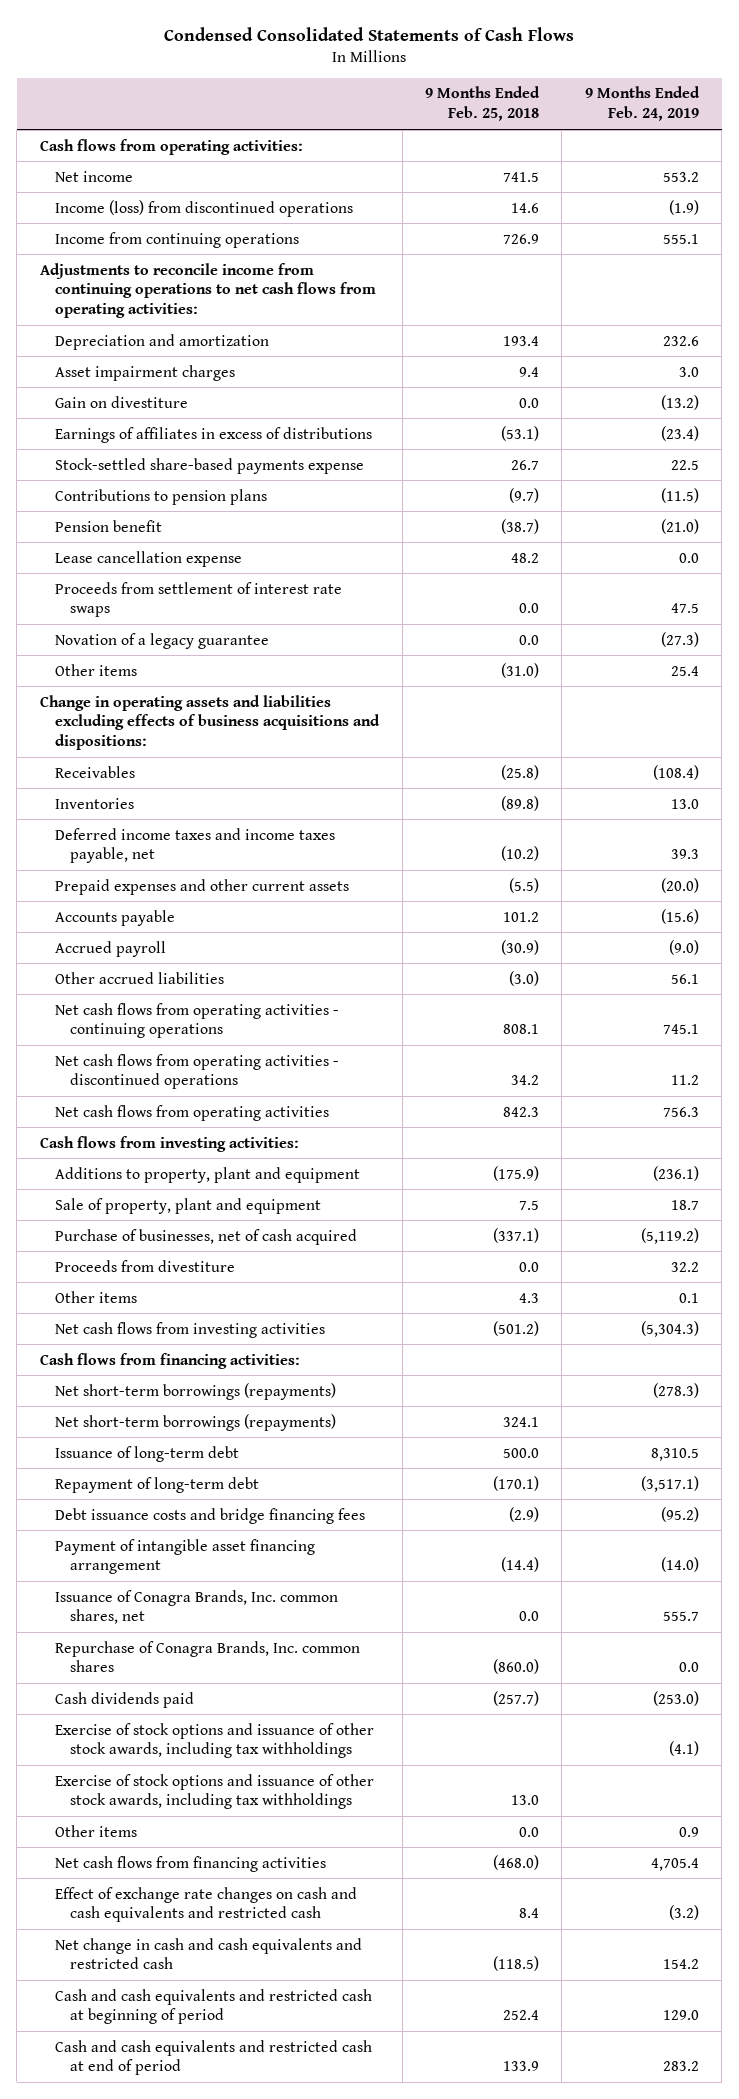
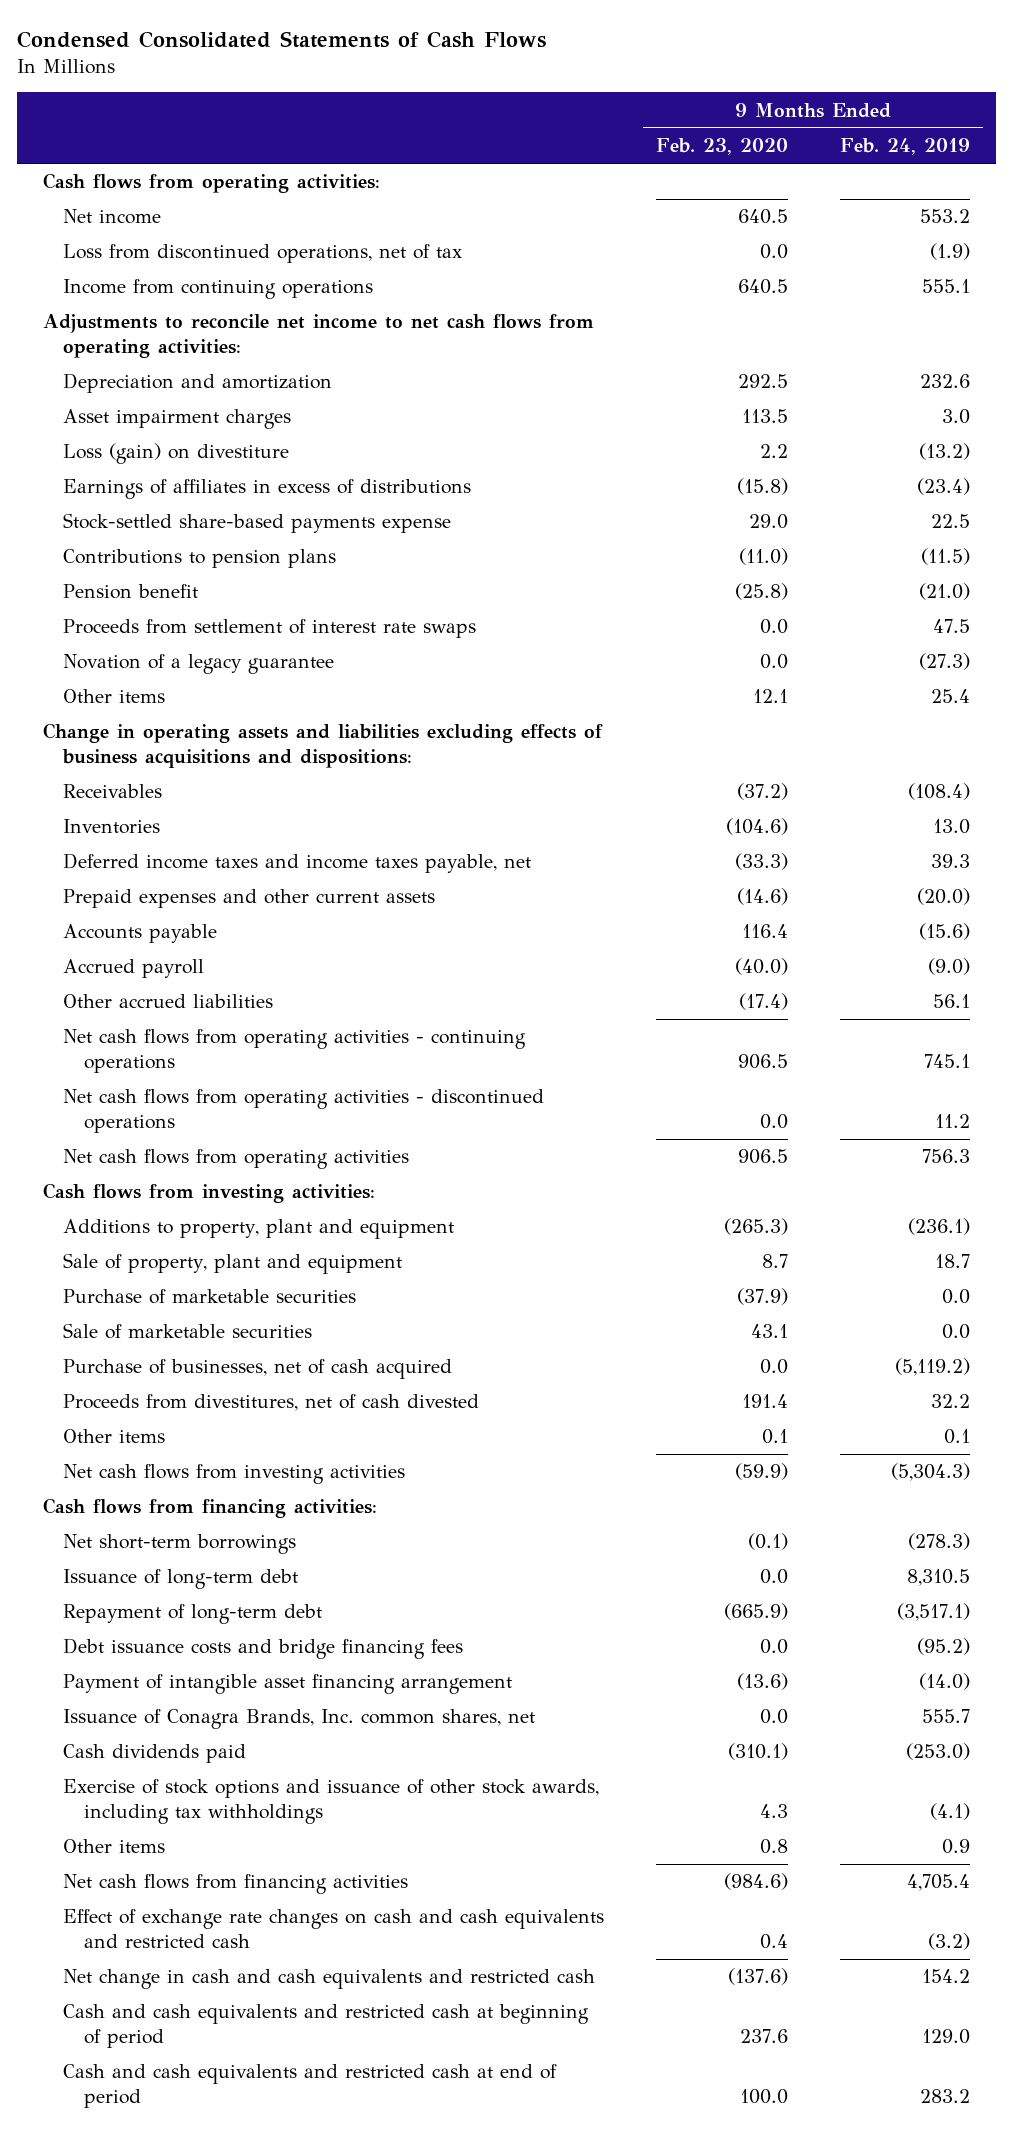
- | 9 Months Ended Feb. 25, 2018 | 9 Months Ended Feb. 24, 2019
+ | 9 Months Ended Feb. 23, 2020 | 9 Months Ended Feb. 24, 2019
- Income (loss) from discontinued operations | 14.6 | (1.9)
+ Loss from discontinued operations, net of tax | 0.0 | (1.9)
- Adjustments to reconcile income from continuing operations to net cash flows from operating activities:
+ Adjustments to reconcile net income to net cash flows from operating activities:
- Gain on divestiture | 0.0 | (13.2)
+ Loss (gain) on divestiture | 2.2 | (13.2)
- Lease cancellation expense | 48.2 | 0.0
+ Purchase of marketable securities | (37.9) | 0.0
+ Sale of marketable securities | 43.1 | 0.0
- Proceeds from divestiture | 0.0 | 32.2
+ Proceeds from divestitures, net of cash divested | 191.4 | 32.2
- Net short-term borrowings (repayments) | | (278.3)
- Net short-term borrowings (repayments) | 324.1 |
+ Net short-term borrowings | (0.1) | (278.3)
- Repurchase of Conagra Brands, Inc. common shares | (860.0) | 0.0
- Exercise of stock options and issuance of other stock awards, including tax withholdings | 13.0 |

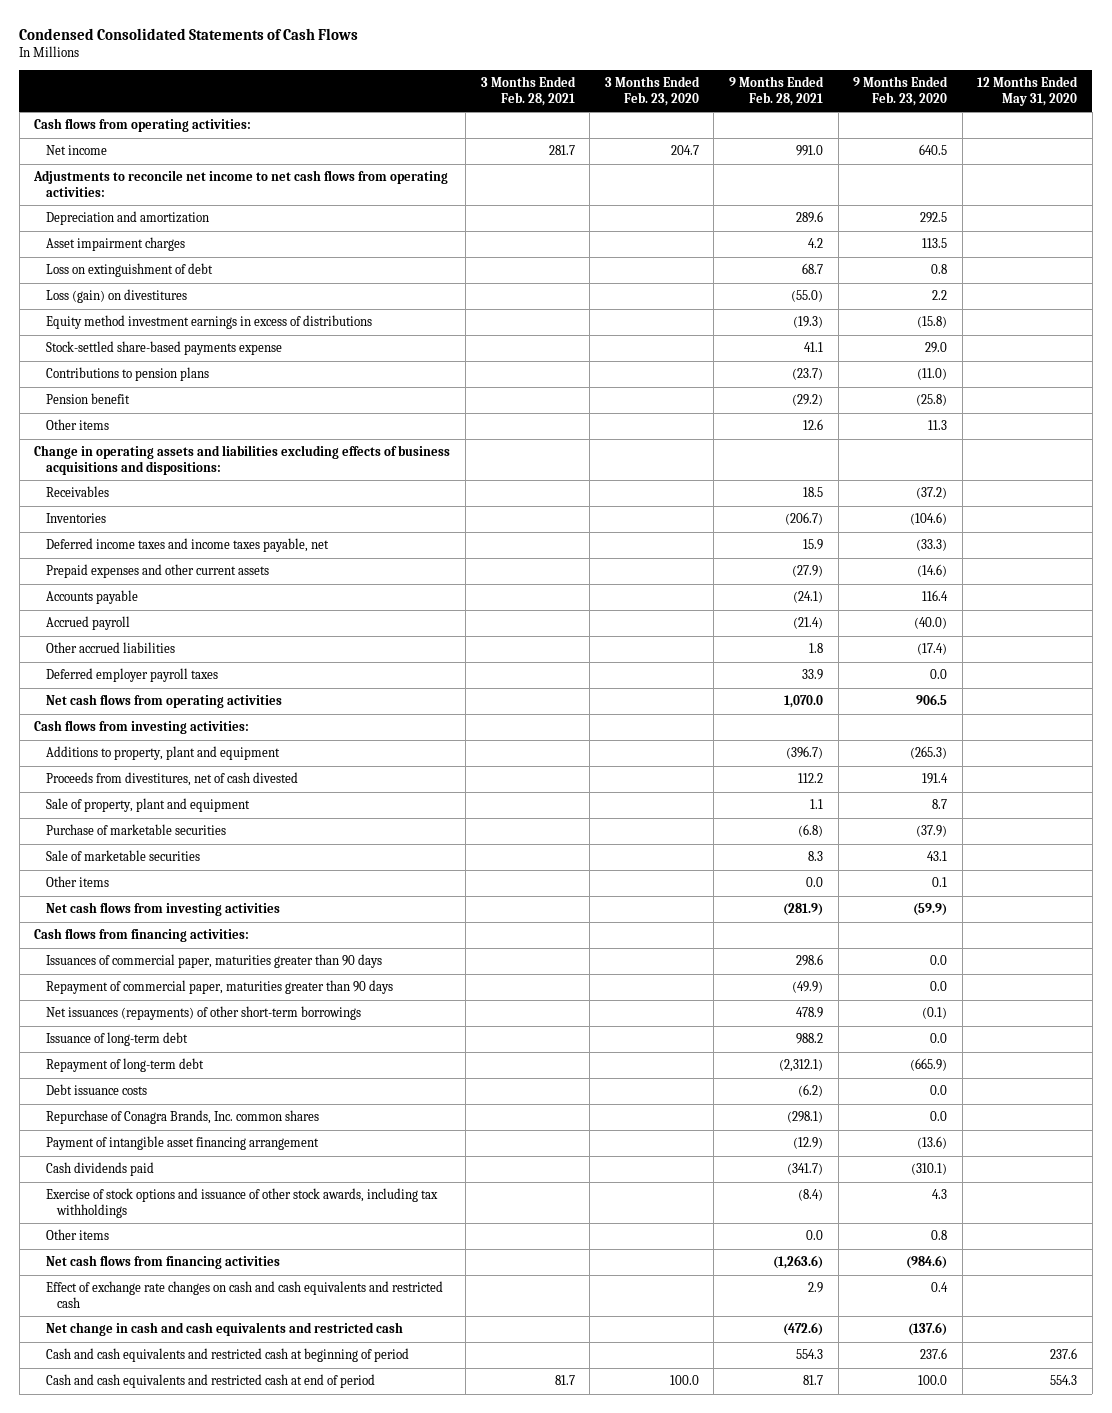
- | 9 Months Ended Feb. 23, 2020 | 9 Months Ended Feb. 24, 2019
+ | 3 Months Ended Feb. 28, 2021 | 3 Months Ended Feb. 23, 2020 | 9 Months Ended Feb. 28, 2021 | 9 Months Ended Feb. 23, 2020 | 12 Months Ended May 31, 2020
- Loss from discontinued operations, net of tax | 0.0 | (1.9)
- Income from continuing operations | 640.5 | 555.1
- Loss (gain) on divestiture | 2.2 | (13.2)
- Earnings of affiliates in excess of distributions | (15.8) | (23.4)
+ Loss on extinguishment of debt | | | 68.7 | 0.8 |
+ Loss (gain) on divestitures | | | (55.0) | 2.2 |
+ Equity method investment earnings in excess of distributions | | | (19.3) | (15.8) |
- Proceeds from settlement of interest rate swaps | 0.0 | 47.5
- Novation of a legacy guarantee | 0.0 | (27.3)
- Other items | 12.1 | 25.4
+ Other items | | | 12.6 | 11.3 |
- Net cash flows from operating activities - continuing operations | 906.5 | 745.1
- Net cash flows from operating activities - discontinued operations | 0.0 | 11.2
+ Deferred employer payroll taxes | | | 33.9 | 0.0 |
moved up: Proceeds from divestitures, net of cash divested | | | 112.2 | 191.4 |
- Purchase of businesses, net of cash acquired | 0.0 | (5,119.2)
- Net short-term borrowings | (0.1) | (278.3)
+ Issuances of commercial paper, maturities greater than 90 days | | | 298.6 | 0.0 |
+ Repayment of commercial paper, maturities greater than 90 days | | | (49.9) | 0.0 |
+ Net issuances (repayments) of other short-term borrowings | | | 478.9 | (0.1) |
- Debt issuance costs and bridge financing fees | 0.0 | (95.2)
+ Debt issuance costs | | | (6.2) | 0.0 |
+ Repurchase of Conagra Brands, Inc. common shares | | | (298.1) | 0.0 |
- Issuance of Conagra Brands, Inc. common shares, net | 0.0 | 555.7

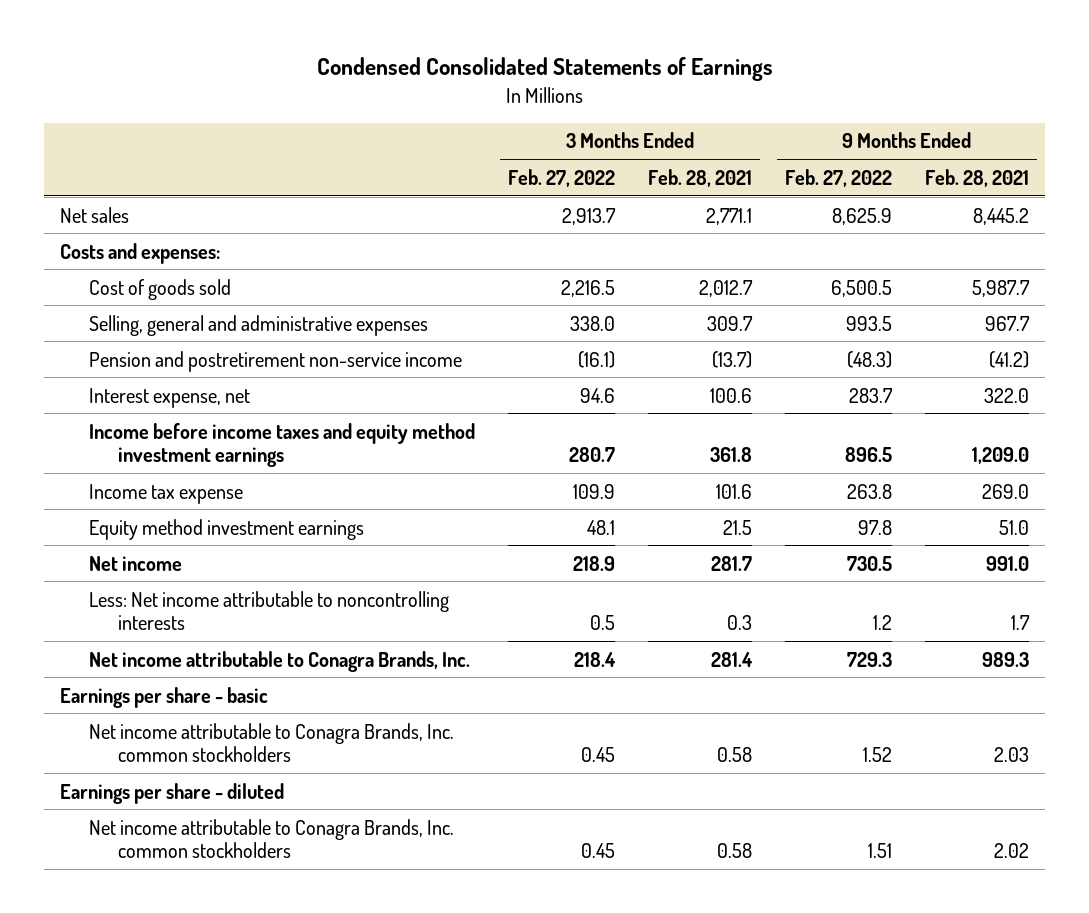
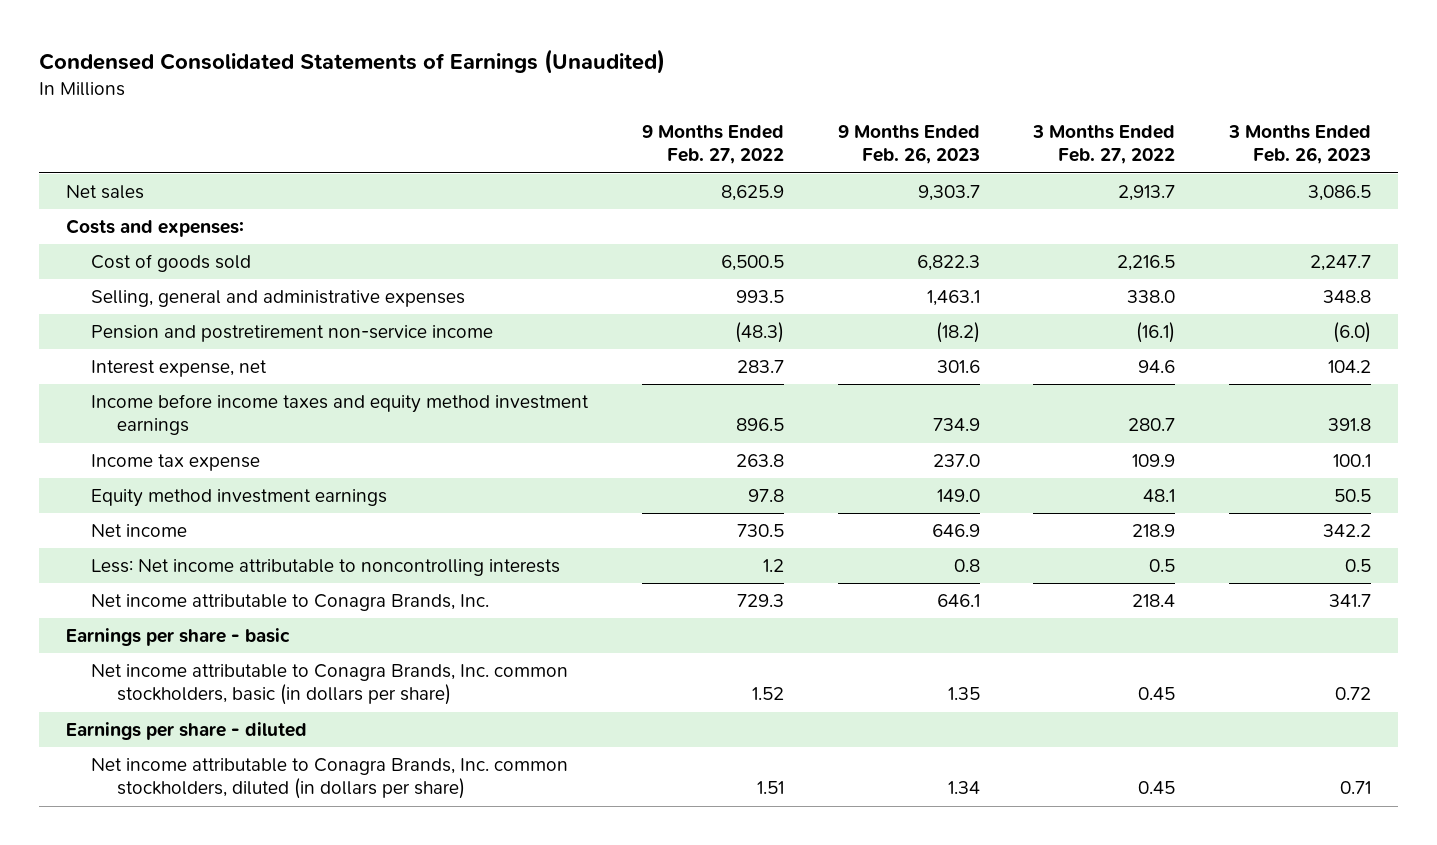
- Condensed Consolidated Statements of Earnings
+ Condensed Consolidated Statements of Earnings (Unaudited)
- | 3 Months Ended Feb. 27, 2022 | 3 Months Ended Feb. 28, 2021 | 9 Months Ended Feb. 27, 2022 | 9 Months Ended Feb. 28, 2021
+ | 9 Months Ended Feb. 27, 2022 | 9 Months Ended Feb. 26, 2023 | 3 Months Ended Feb. 27, 2022 | 3 Months Ended Feb. 26, 2023
- Net income attributable to Conagra Brands, Inc. common stockholders | 0.45 | 0.58 | 1.52 | 2.03
+ Net income attributable to Conagra Brands, Inc. common stockholders, basic (in dollars per share) | 1.52 | 1.35 | 0.45 | 0.72
- Net income attributable to Conagra Brands, Inc. common stockholders | 0.45 | 0.58 | 1.51 | 2.02
+ Net income attributable to Conagra Brands, Inc. common stockholders, diluted (in dollars per share) | 1.51 | 1.34 | 0.45 | 0.71

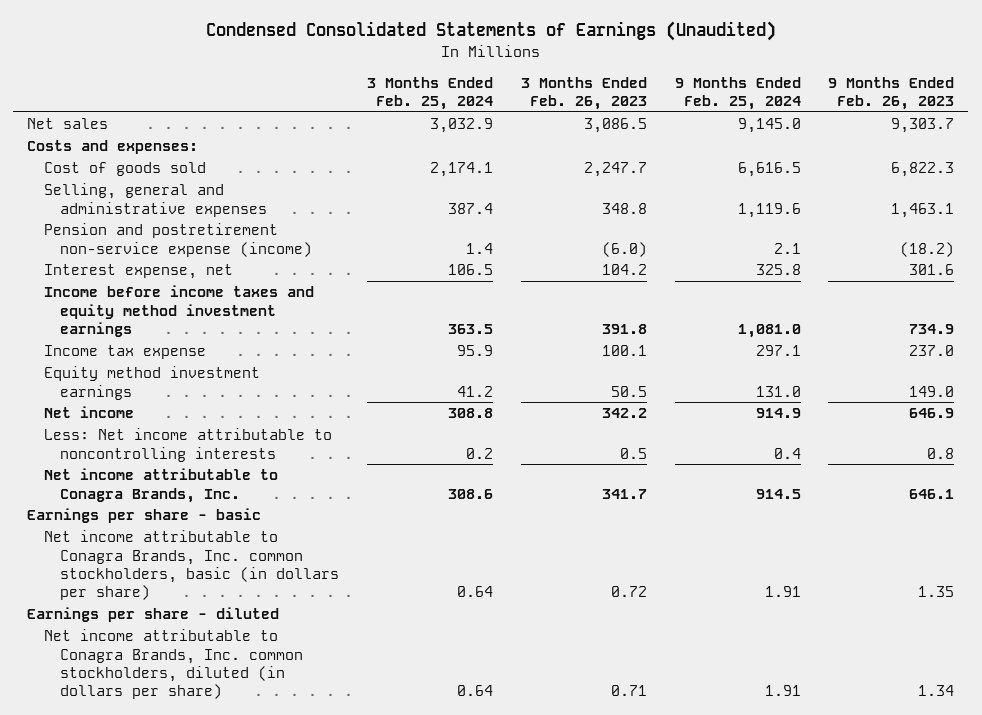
- | 9 Months Ended Feb. 27, 2022 | 9 Months Ended Feb. 26, 2023 | 3 Months Ended Feb. 27, 2022 | 3 Months Ended Feb. 26, 2023
+ | 3 Months Ended Feb. 25, 2024 | 3 Months Ended Feb. 26, 2023 | 9 Months Ended Feb. 25, 2024 | 9 Months Ended Feb. 26, 2023
- Pension and postretirement non-service income | (48.3) | (18.2) | (16.1) | (6.0)
+ Pension and postretirement non-service expense (income) | 1.4 | (6.0) | 2.1 | (18.2)

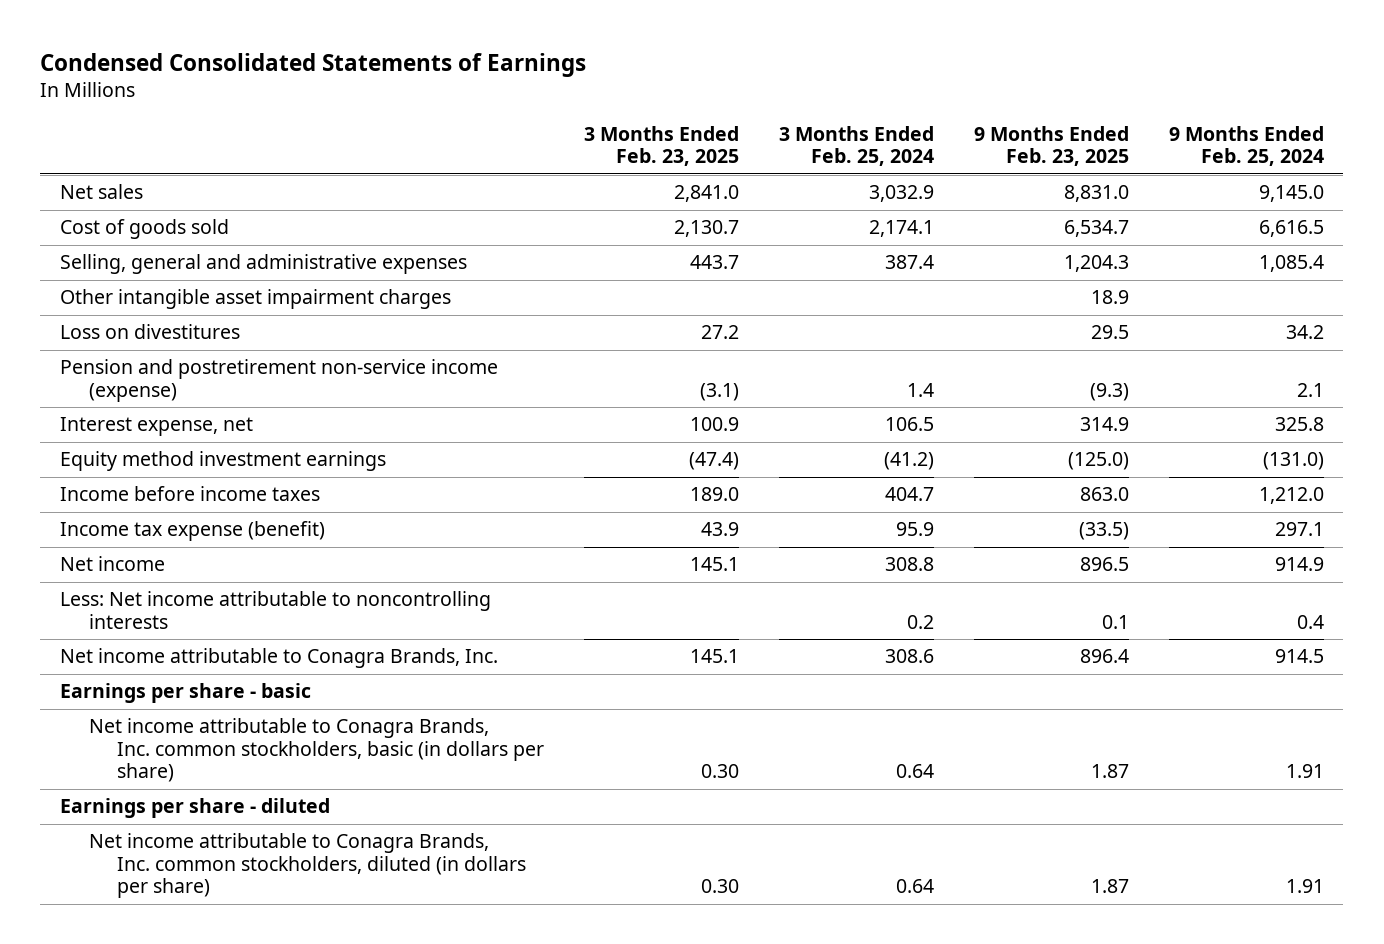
- Condensed Consolidated Statements of Earnings (Unaudited)
+ Condensed Consolidated Statements of Earnings
- | 3 Months Ended Feb. 25, 2024 | 3 Months Ended Feb. 26, 2023 | 9 Months Ended Feb. 25, 2024 | 9 Months Ended Feb. 26, 2023
+ | 3 Months Ended Feb. 23, 2025 | 3 Months Ended Feb. 25, 2024 | 9 Months Ended Feb. 23, 2025 | 9 Months Ended Feb. 25, 2024
- Costs and expenses:
- Selling, general and administrative expenses | 387.4 | 348.8 | 1,119.6 | 1,463.1
- Pension and postretirement non-service expense (income) | 1.4 | (6.0) | 2.1 | (18.2)
+ Selling, general and administrative expenses | 443.7 | 387.4 | 1,204.3 | 1,085.4
+ Other intangible asset impairment charges | | | 18.9 |
+ Loss on divestitures | 27.2 | | 29.5 | 34.2
+ Pension and postretirement non-service income (expense) | (3.1) | 1.4 | (9.3) | 2.1
- Income before income taxes and equity method investment earnings | 363.5 | 391.8 | 1,081.0 | 734.9
- Income tax expense | 95.9 | 100.1 | 297.1 | 237.0
- Equity method investment earnings | 41.2 | 50.5 | 131.0 | 149.0
+ Equity method investment earnings | (47.4) | (41.2) | (125.0) | (131.0)
+ Income before income taxes | 189.0 | 404.7 | 863.0 | 1,212.0
+ Income tax expense (benefit) | 43.9 | 95.9 | (33.5) | 297.1

